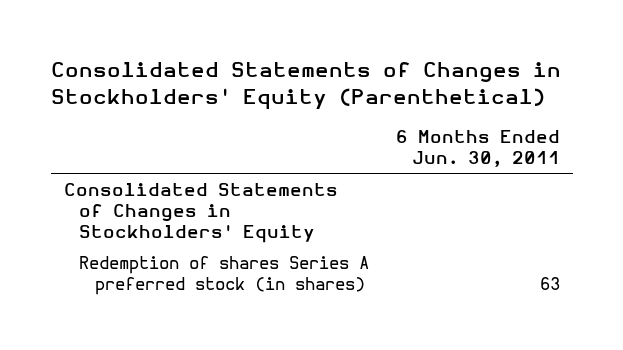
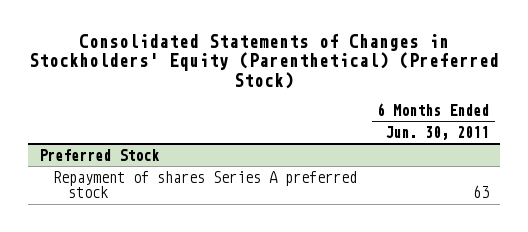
- Consolidated Statements of Changes in Stockholders' Equity (Parenthetical)
+ Consolidated Statements of Changes in Stockholders' Equity (Parenthetical) (Preferred Stock)
- Consolidated Statements of Changes in Stockholders' Equity
- Redemption of shares Series A preferred stock (in shares) | 63
+ Preferred Stock
+ Repayment of shares Series A preferred stock | 63

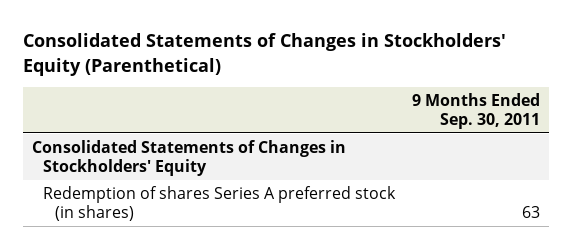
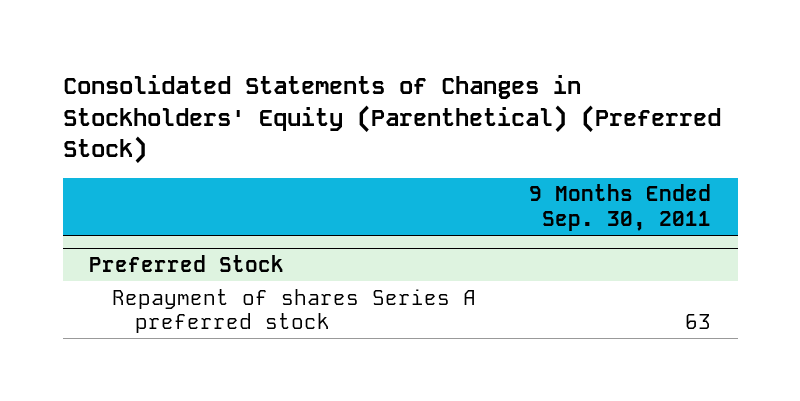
- Consolidated Statements of Changes in Stockholders' Equity (Parenthetical)
+ Consolidated Statements of Changes in Stockholders' Equity (Parenthetical) (Preferred Stock)
- Consolidated Statements of Changes in Stockholders' Equity
- Redemption of shares Series A preferred stock (in shares) | 63
+ Preferred Stock
+ Repayment of shares Series A preferred stock | 63

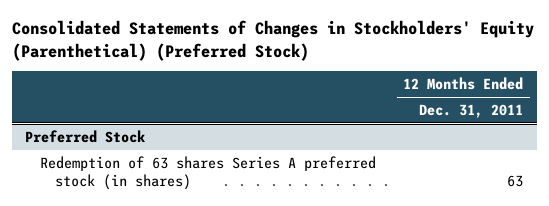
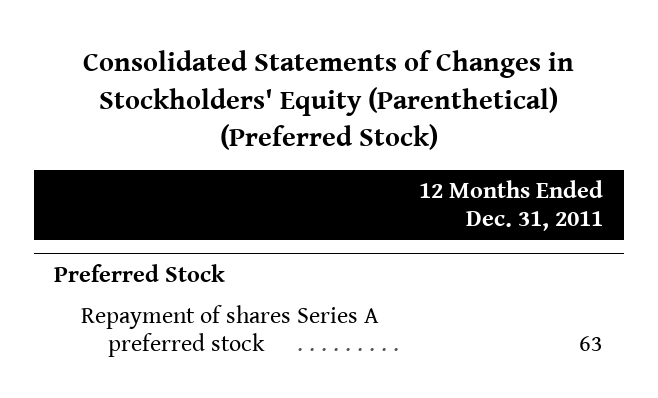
@ Preferred Stock
- Redemption of 63 shares Series A preferred stock (in shares) | 63
+ Repayment of shares Series A preferred stock | 63

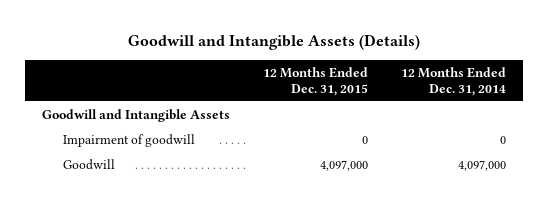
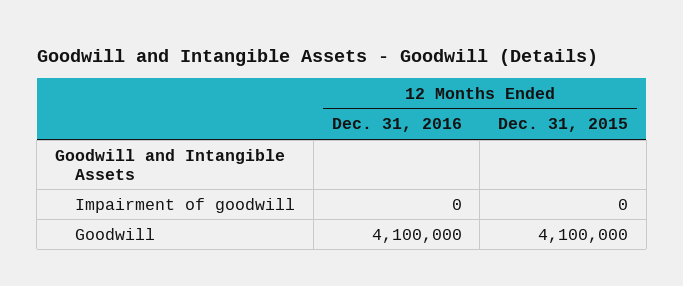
- Goodwill and Intangible Assets (Details)
+ Goodwill and Intangible Assets - Goodwill (Details)
- | 12 Months Ended Dec. 31, 2015 | 12 Months Ended Dec. 31, 2014
+ | 12 Months Ended Dec. 31, 2016 | 12 Months Ended Dec. 31, 2015
- Goodwill | 4,097,000 | 4,097,000
+ Goodwill | 4,100,000 | 4,100,000

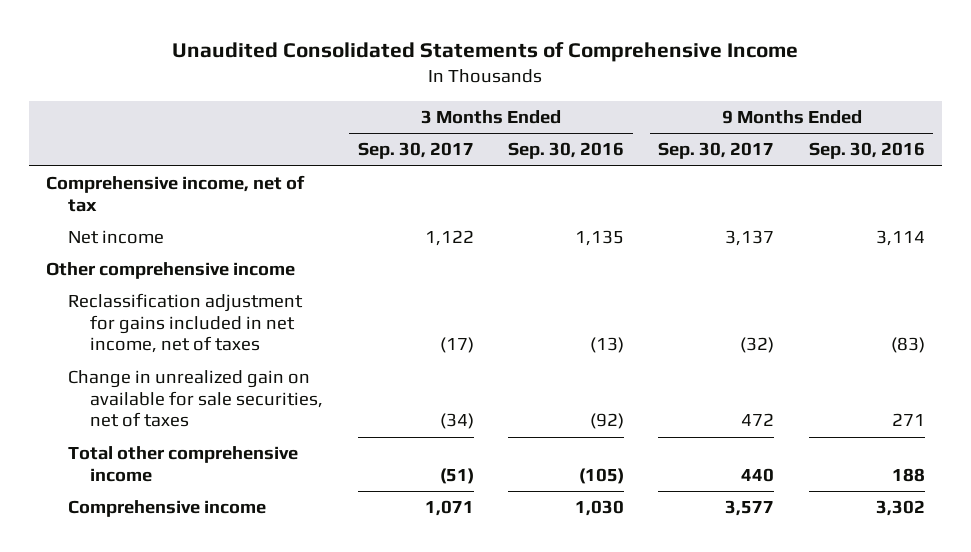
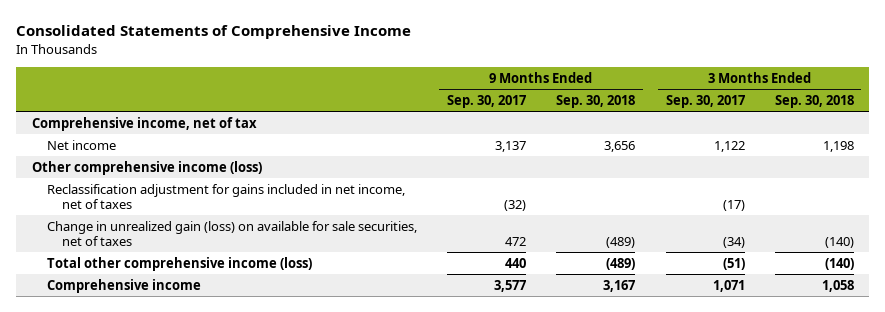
- Unaudited Consolidated Statements of Comprehensive Income
+ Consolidated Statements of Comprehensive Income
- | 3 Months Ended Sep. 30, 2017 | 3 Months Ended Sep. 30, 2016 | 9 Months Ended Sep. 30, 2017 | 9 Months Ended Sep. 30, 2016
+ | 9 Months Ended Sep. 30, 2017 | 9 Months Ended Sep. 30, 2018 | 3 Months Ended Sep. 30, 2017 | 3 Months Ended Sep. 30, 2018
- Other comprehensive income
+ Other comprehensive income (loss)
- Change in unrealized gain on available for sale securities, net of taxes | (34) | (92) | 472 | 271
- Total other comprehensive income | (51) | (105) | 440 | 188
+ Change in unrealized gain (loss) on available for sale securities, net of taxes | 472 | (489) | (34) | (140)
+ Total other comprehensive income (loss) | 440 | (489) | (51) | (140)

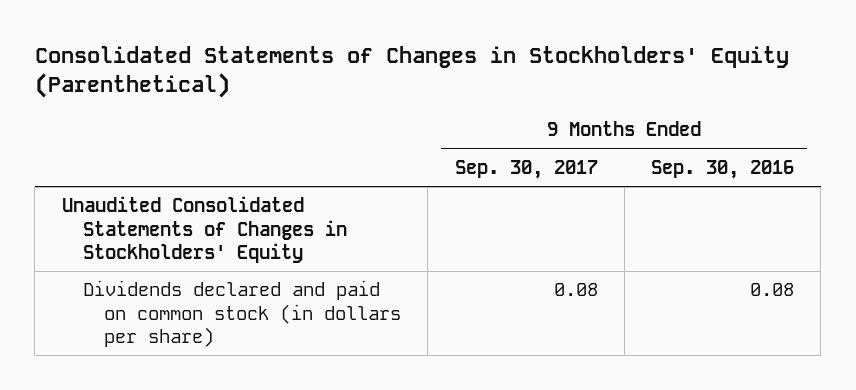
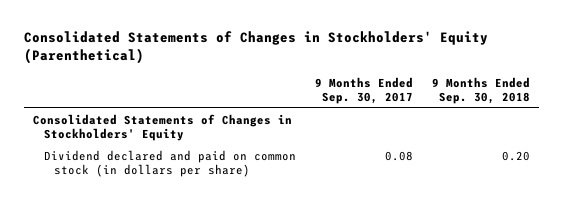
- | 9 Months Ended Sep. 30, 2017 | 9 Months Ended Sep. 30, 2016
+ | 9 Months Ended Sep. 30, 2017 | 9 Months Ended Sep. 30, 2018
- Unaudited Consolidated Statements of Changes in Stockholders' Equity
- Dividends declared and paid on common stock (in dollars per share) | 0.08 | 0.08
+ Consolidated Statements of Changes in Stockholders' Equity
+ Dividend declared and paid on common stock (in dollars per share) | 0.08 | 0.20

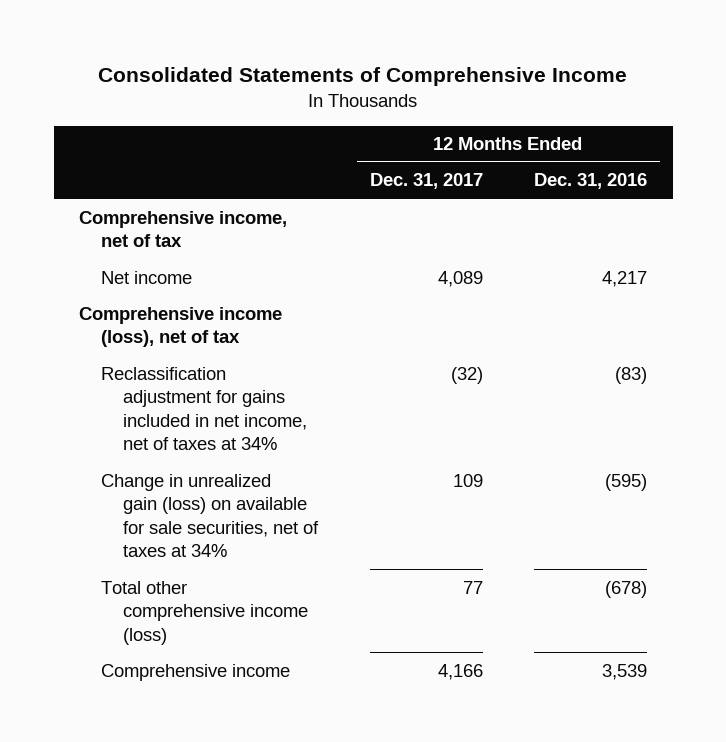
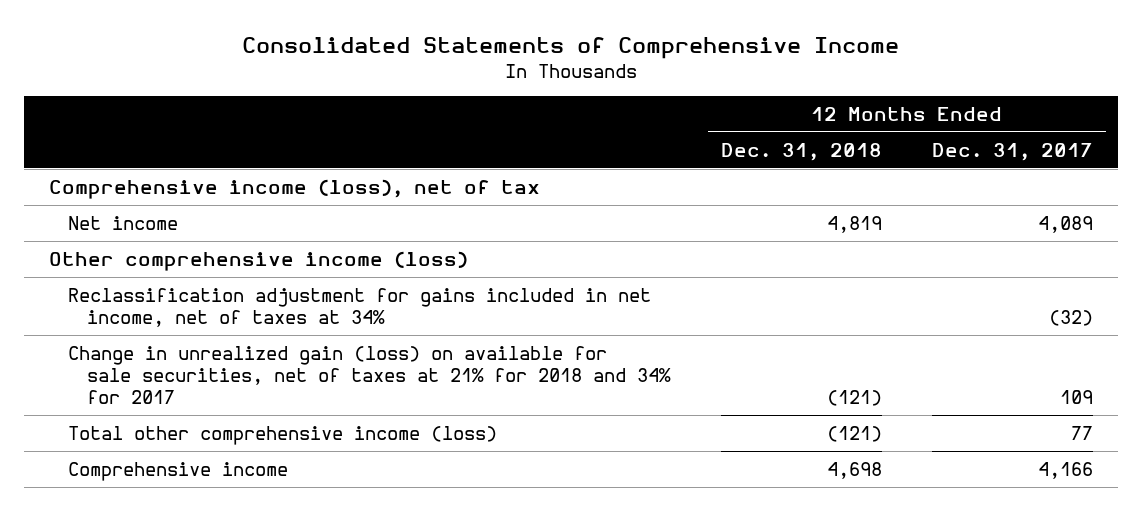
- | 12 Months Ended Dec. 31, 2017 | 12 Months Ended Dec. 31, 2016
+ | 12 Months Ended Dec. 31, 2018 | 12 Months Ended Dec. 31, 2017
- Comprehensive income, net of tax
moved down: Net income | 4,819 | 4,089
+ Other comprehensive income (loss)
- Change in unrealized gain (loss) on available for sale securities, net of taxes at 34% | 109 | (595)
+ Change in unrealized gain (loss) on available for sale securities, net of taxes at 21% for 2018 and 34% for 2017 | (121) | 109

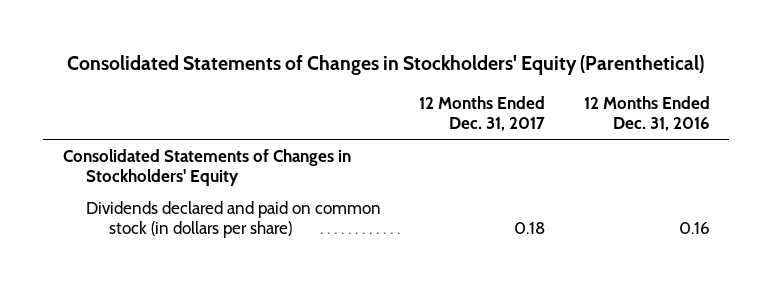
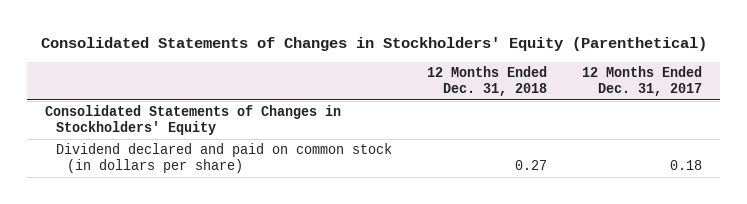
- | 12 Months Ended Dec. 31, 2017 | 12 Months Ended Dec. 31, 2016
+ | 12 Months Ended Dec. 31, 2018 | 12 Months Ended Dec. 31, 2017
- Dividends declared and paid on common stock (in dollars per share) | 0.18 | 0.16
+ Dividend declared and paid on common stock (in dollars per share) | 0.27 | 0.18

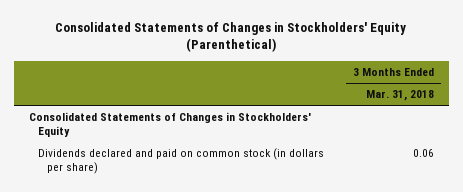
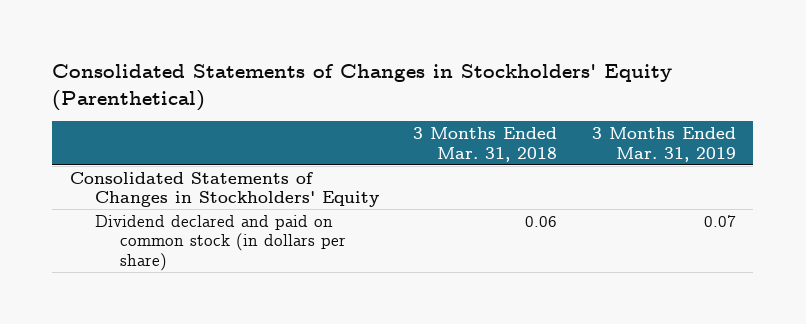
- | 3 Months Ended Mar. 31, 2018
+ | 3 Months Ended Mar. 31, 2018 | 3 Months Ended Mar. 31, 2019
- Dividends declared and paid on common stock (in dollars per share) | 0.06
+ Dividend declared and paid on common stock (in dollars per share) | 0.06 | 0.07

